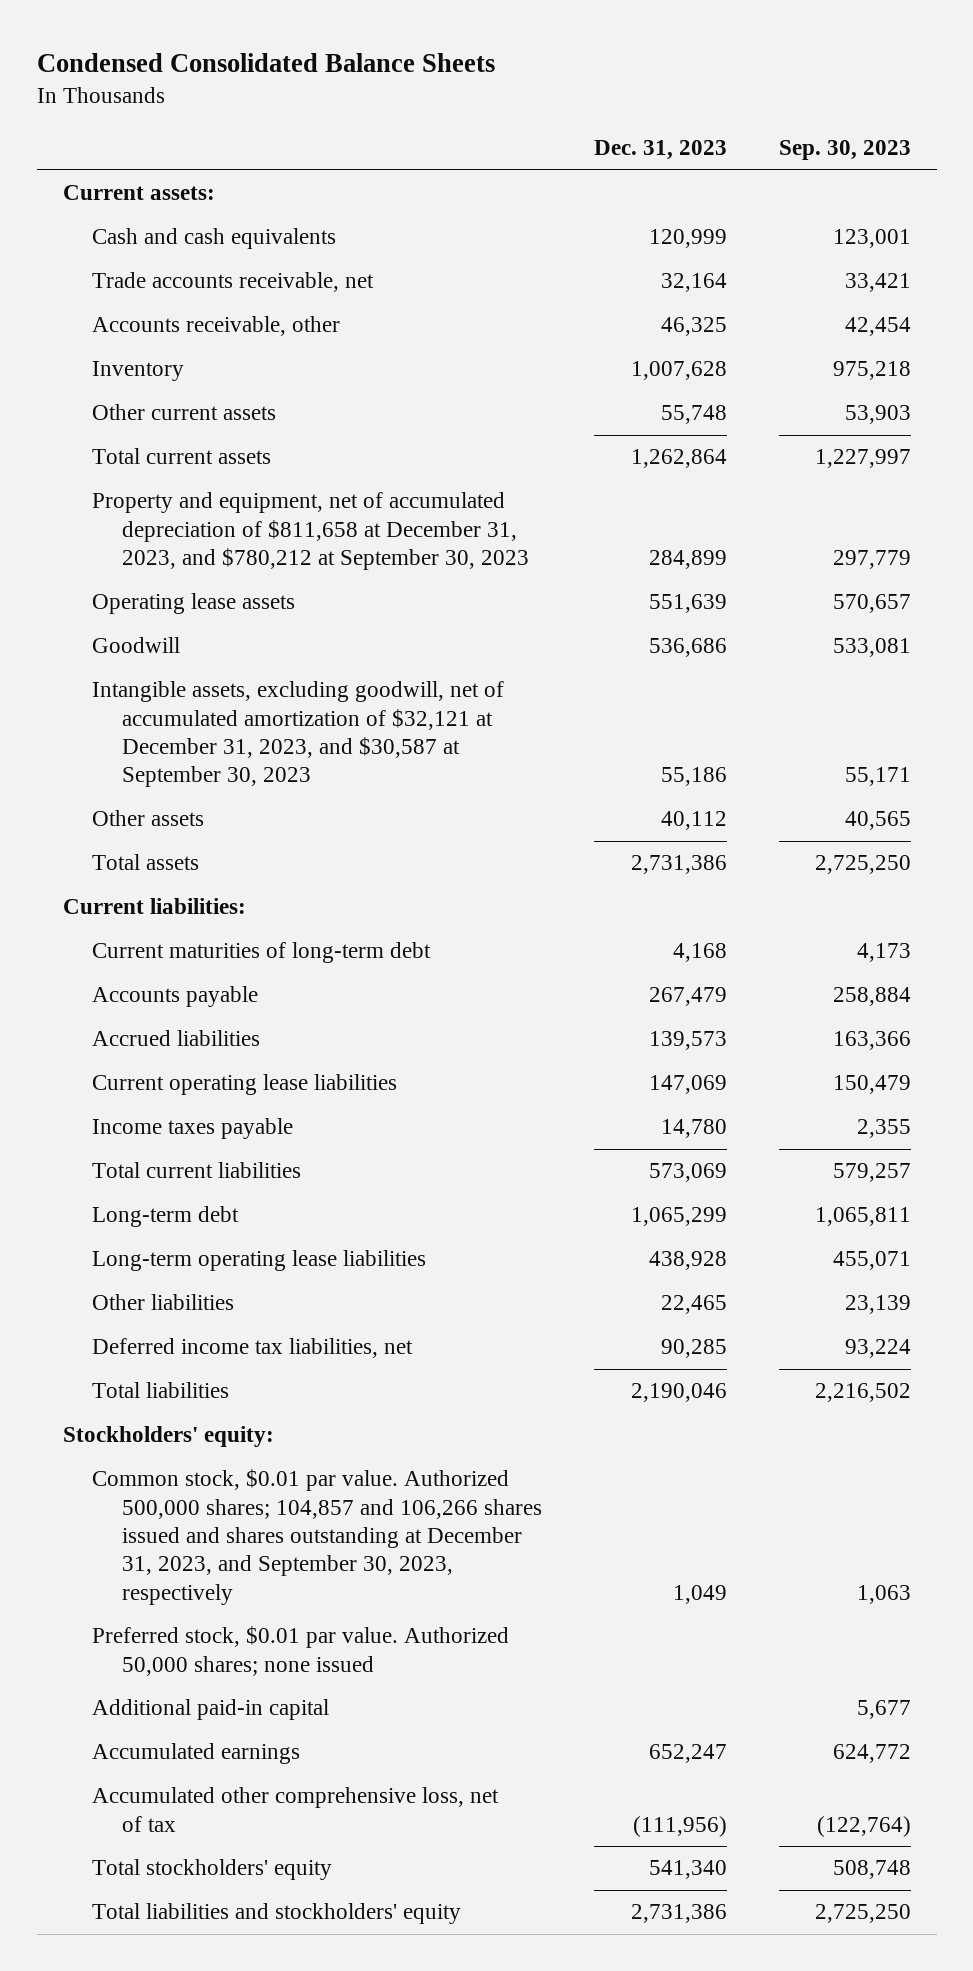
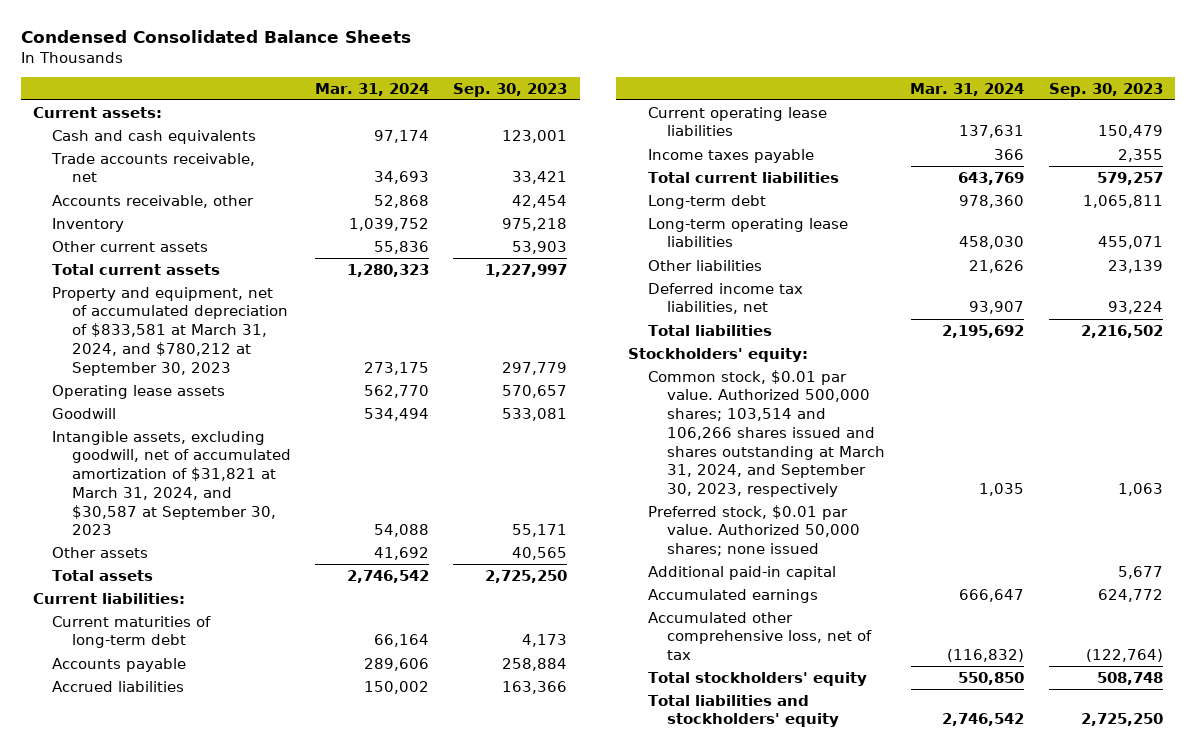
- | Dec. 31, 2023 | Sep. 30, 2023
+ | Mar. 31, 2024 | Sep. 30, 2023
- Property and equipment, net of accumulated depreciation of $811,658 at December 31, 2023, and $780,212 at September 30, 2023 | 284,899 | 297,779
+ Property and equipment, net of accumulated depreciation of $833,581 at March 31, 2024, and $780,212 at September 30, 2023 | 273,175 | 297,779
- Intangible assets, excluding goodwill, net of accumulated amortization of $32,121 at December 31, 2023, and $30,587 at September 30, 2023 | 55,186 | 55,171
+ Intangible assets, excluding goodwill, net of accumulated amortization of $31,821 at March 31, 2024, and $30,587 at September 30, 2023 | 54,088 | 55,171
- Common stock, $0.01 par value. Authorized 500,000 shares; 104,857 and 106,266 shares issued and shares outstanding at December 31, 2023, and September 30, 2023, respectively | 1,049 | 1,063
+ Common stock, $0.01 par value. Authorized 500,000 shares; 103,514 and 106,266 shares issued and shares outstanding at March 31, 2024, and September 30, 2023, respectively | 1,035 | 1,063

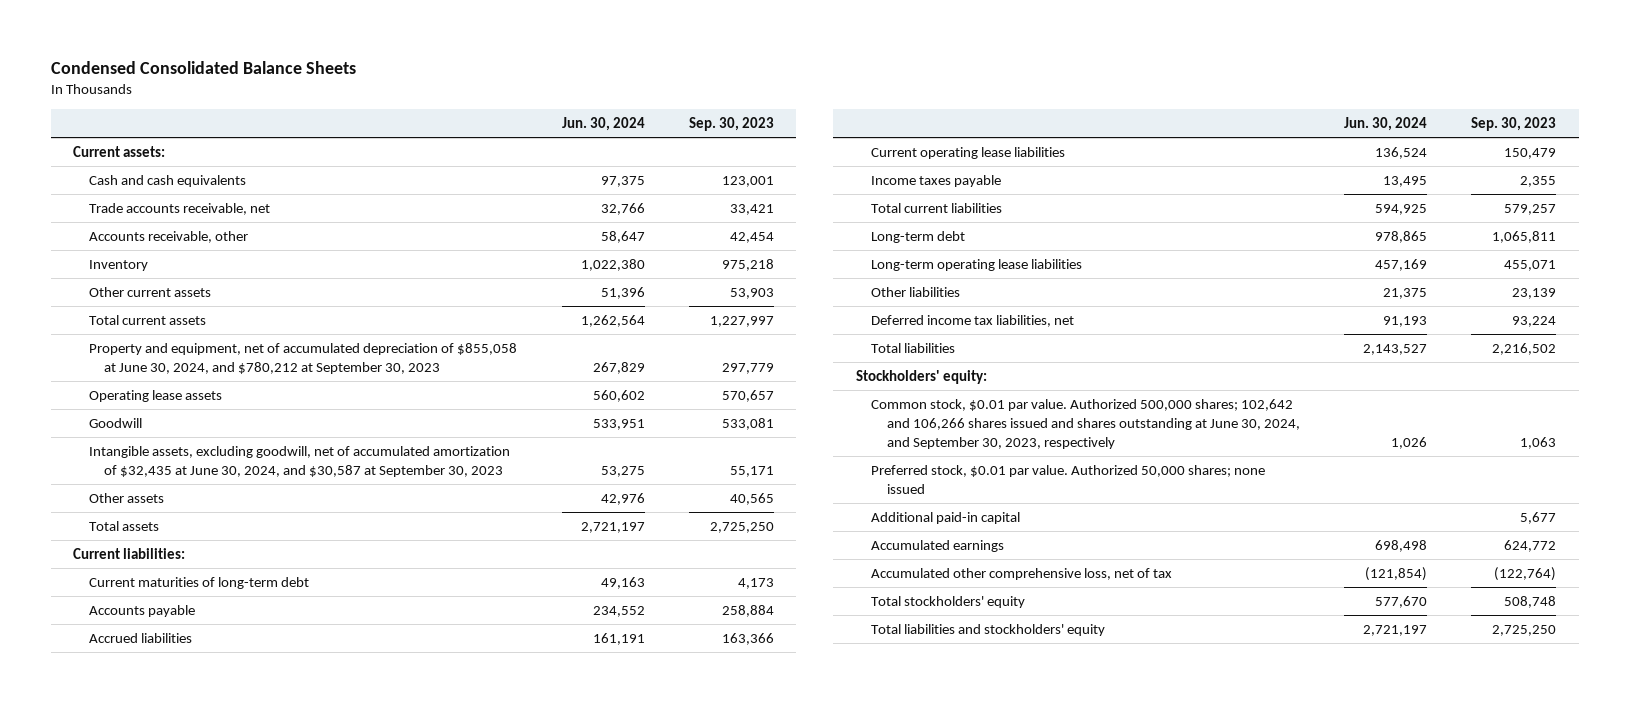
- | Mar. 31, 2024 | Sep. 30, 2023
+ | Jun. 30, 2024 | Sep. 30, 2023
- Property and equipment, net of accumulated depreciation of $833,581 at March 31, 2024, and $780,212 at September 30, 2023 | 273,175 | 297,779
+ Property and equipment, net of accumulated depreciation of $855,058 at June 30, 2024, and $780,212 at September 30, 2023 | 267,829 | 297,779
- Intangible assets, excluding goodwill, net of accumulated amortization of $31,821 at March 31, 2024, and $30,587 at September 30, 2023 | 54,088 | 55,171
+ Intangible assets, excluding goodwill, net of accumulated amortization of $32,435 at June 30, 2024, and $30,587 at September 30, 2023 | 53,275 | 55,171
- Common stock, $0.01 par value. Authorized 500,000 shares; 103,514 and 106,266 shares issued and shares outstanding at March 31, 2024, and September 30, 2023, respectively | 1,035 | 1,063
+ Common stock, $0.01 par value. Authorized 500,000 shares; 102,642 and 106,266 shares issued and shares outstanding at June 30, 2024, and September 30, 2023, respectively | 1,026 | 1,063

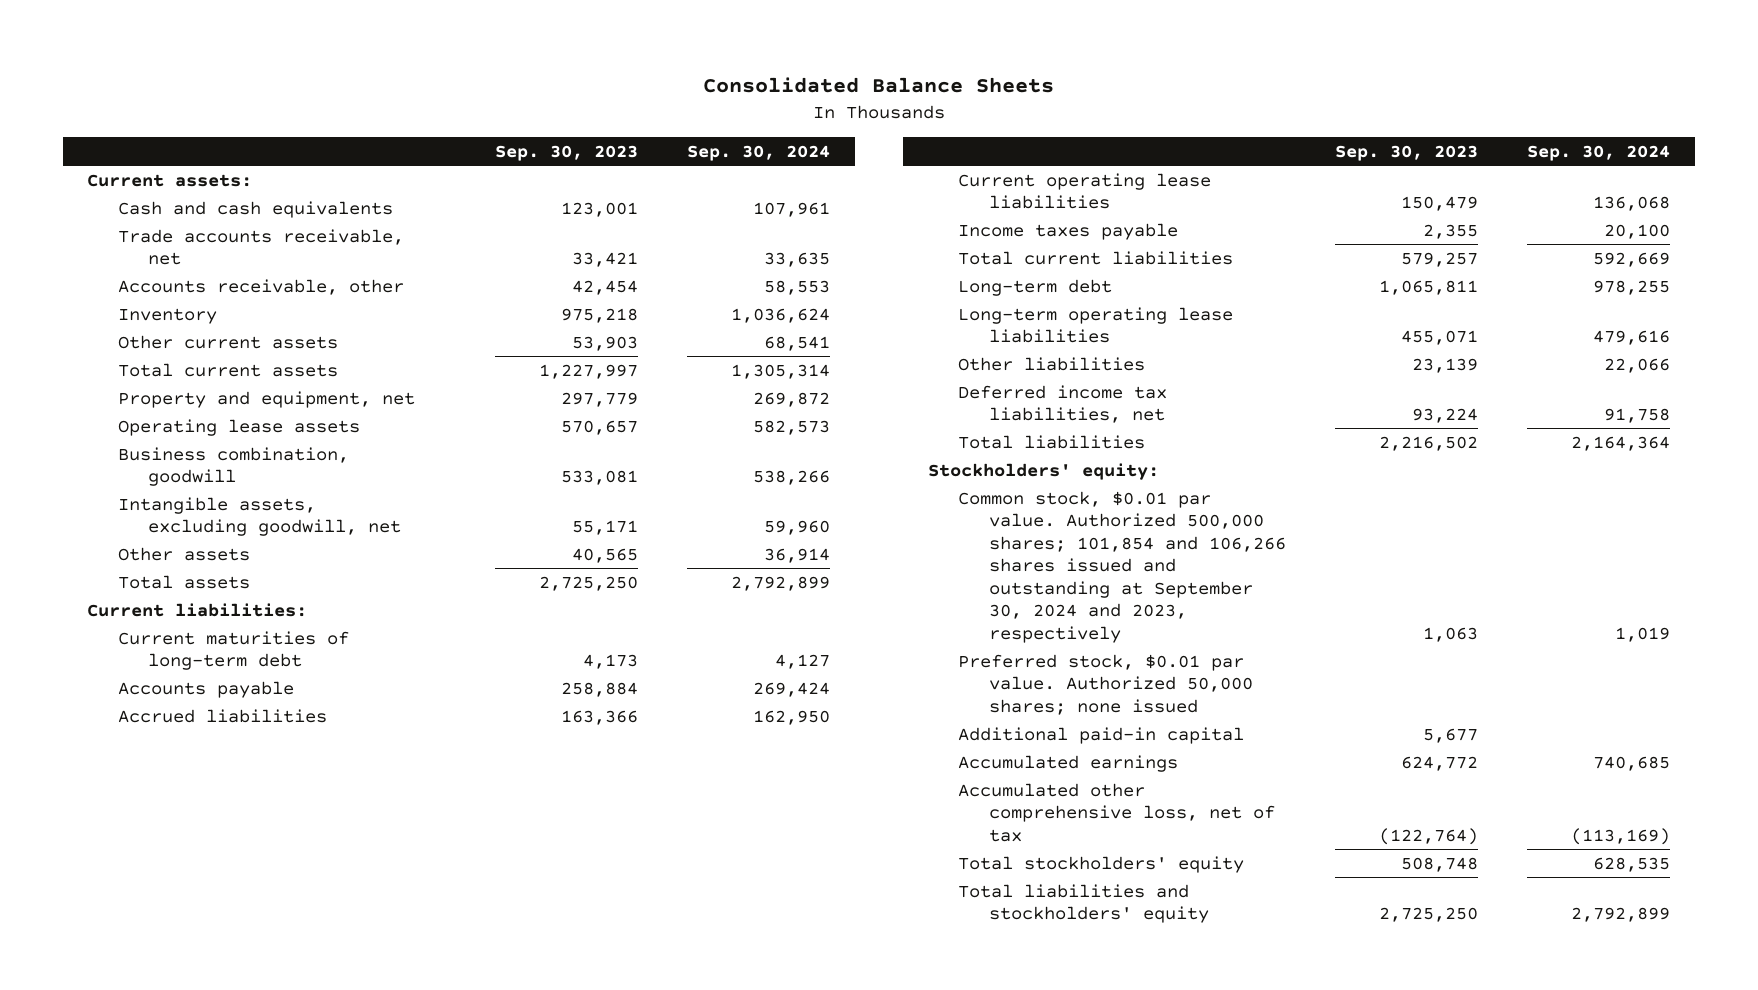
- Condensed Consolidated Balance Sheets
+ Consolidated Balance Sheets
- | Jun. 30, 2024 | Sep. 30, 2023
+ | Sep. 30, 2023 | Sep. 30, 2024
- Property and equipment, net of accumulated depreciation of $855,058 at June 30, 2024, and $780,212 at September 30, 2023 | 267,829 | 297,779
+ Property and equipment, net | 297,779 | 269,872
- Goodwill | 533,951 | 533,081
- Intangible assets, excluding goodwill, net of accumulated amortization of $32,435 at June 30, 2024, and $30,587 at September 30, 2023 | 53,275 | 55,171
+ Business combination, goodwill | 533,081 | 538,266
+ Intangible assets, excluding goodwill, net | 55,171 | 59,960
- Common stock, $0.01 par value. Authorized 500,000 shares; 102,642 and 106,266 shares issued and shares outstanding at June 30, 2024, and September 30, 2023, respectively | 1,026 | 1,063
+ Common stock, $0.01 par value. Authorized 500,000 shares; 101,854 and 106,266 shares issued and outstanding at September 30, 2024 and 2023, respectively | 1,063 | 1,019

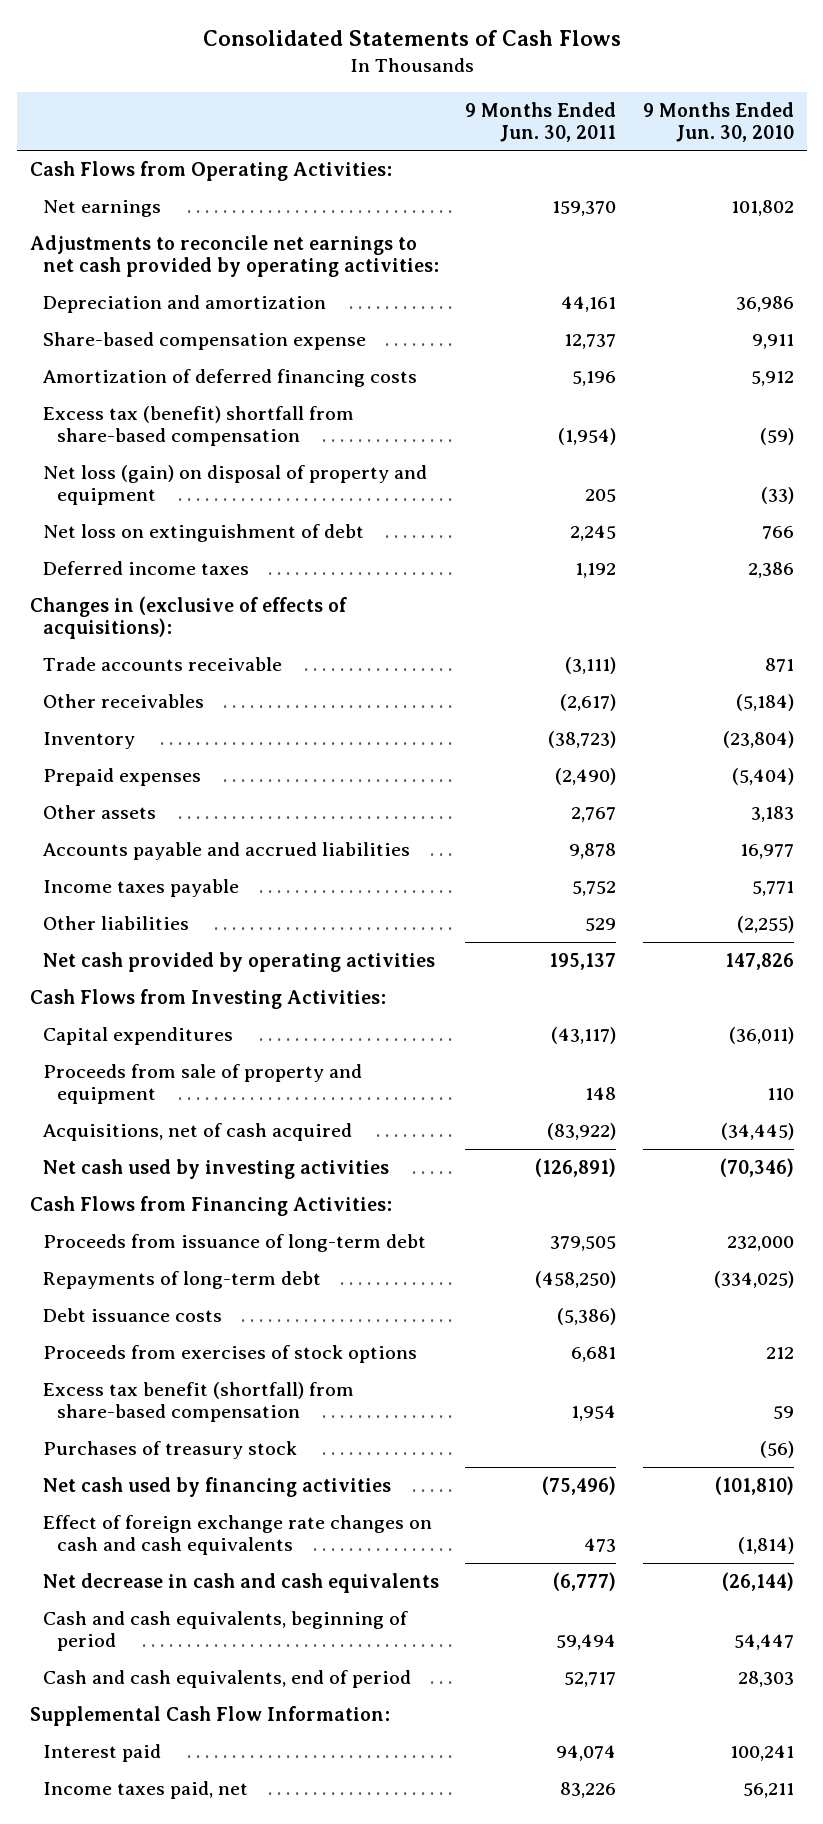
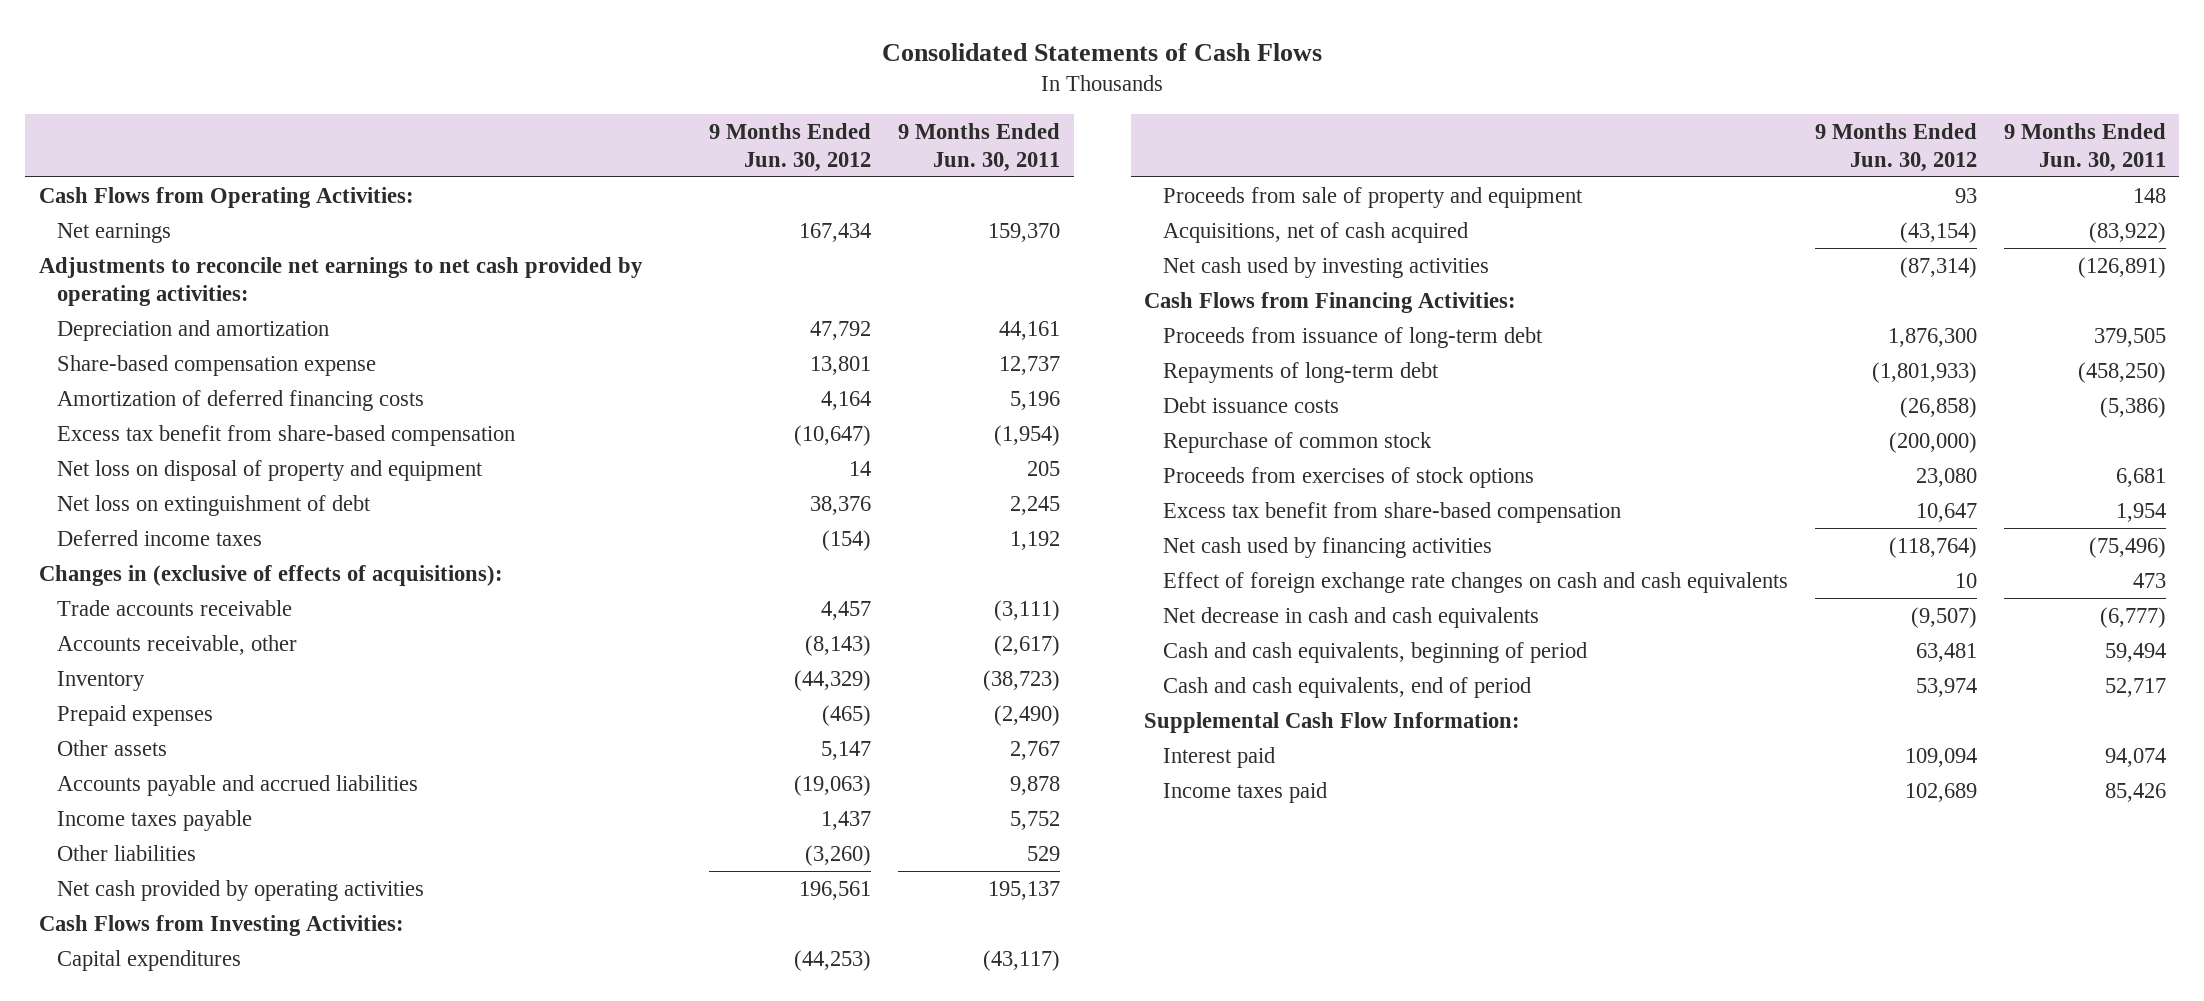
- | 9 Months Ended Jun. 30, 2011 | 9 Months Ended Jun. 30, 2010
+ | 9 Months Ended Jun. 30, 2012 | 9 Months Ended Jun. 30, 2011
- Excess tax (benefit) shortfall from share-based compensation | (1,954) | (59)
- Net loss (gain) on disposal of property and equipment | 205 | (33)
+ Excess tax benefit from share-based compensation | (10,647) | (1,954)
+ Net loss on disposal of property and equipment | 14 | 205
- Other receivables | (2,617) | (5,184)
+ Accounts receivable, other | (8,143) | (2,617)
+ Repurchase of common stock | (200,000) |
- Excess tax benefit (shortfall) from share-based compensation | 1,954 | 59
- Purchases of treasury stock | | (56)
+ Excess tax benefit from share-based compensation | 10,647 | 1,954
- Income taxes paid, net | 83,226 | 56,211
+ Income taxes paid | 102,689 | 85,426

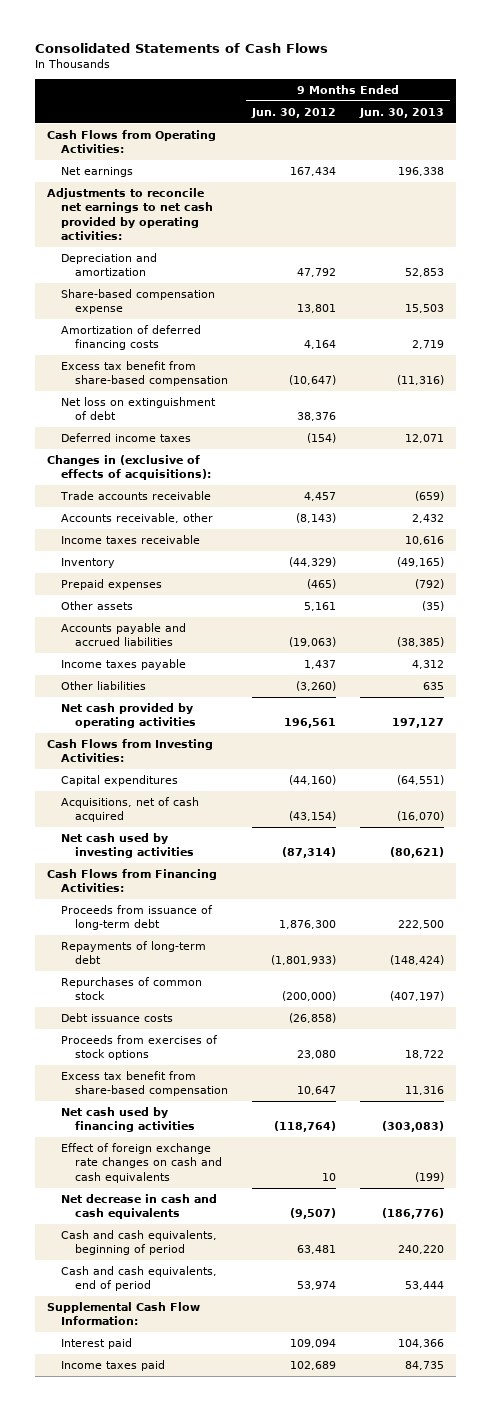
- | 9 Months Ended Jun. 30, 2012 | 9 Months Ended Jun. 30, 2011
+ | 9 Months Ended Jun. 30, 2012 | 9 Months Ended Jun. 30, 2013
- Net loss on disposal of property and equipment | 14 | 205
+ Income taxes receivable | | 10,616
- Other assets | 5,147 | 2,767
+ Other assets | 5,161 | (35)
- Capital expenditures | (44,253) | (43,117)
- Proceeds from sale of property and equipment | 93 | 148
+ Capital expenditures | (44,160) | (64,551)
+ Repurchases of common stock | (200,000) | (407,197)
- Repurchase of common stock | (200,000) |

